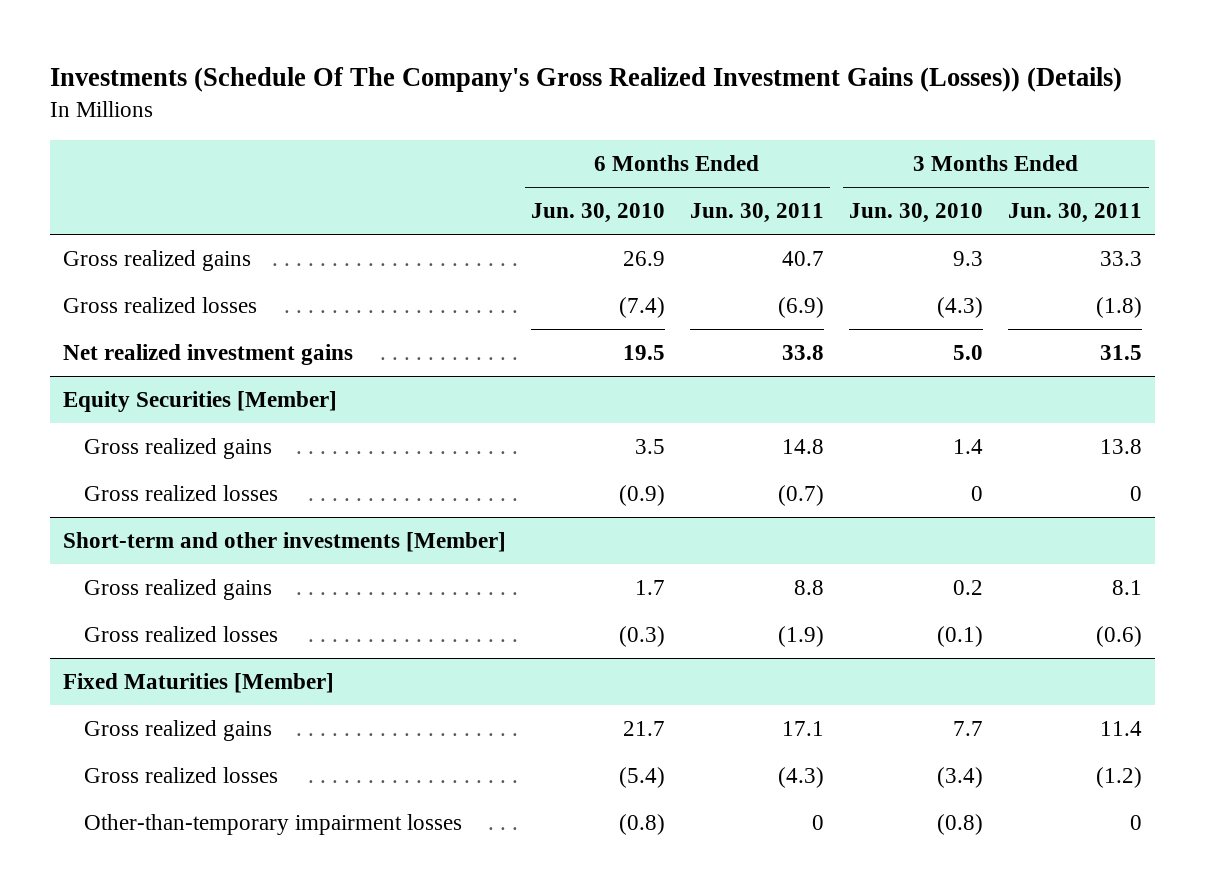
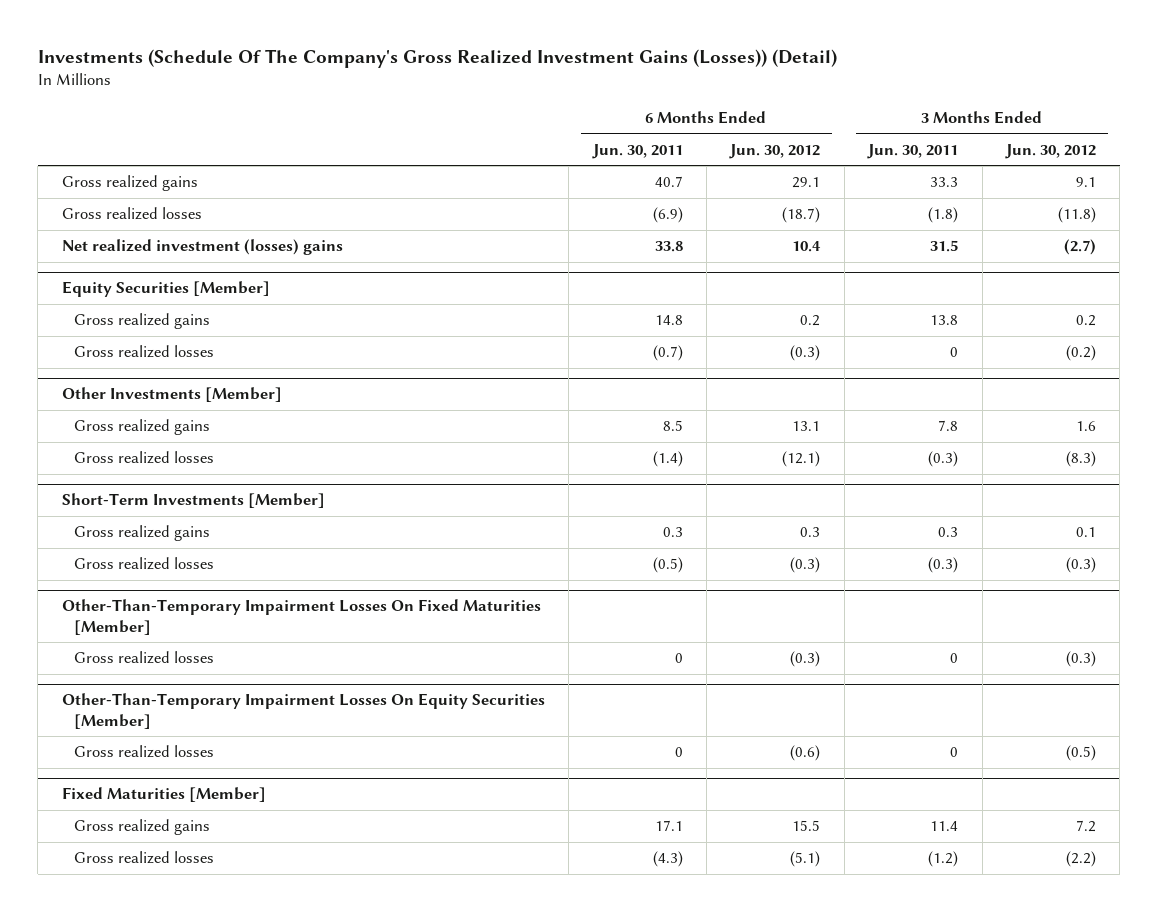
- Investments (Schedule Of The Company's Gross Realized Investment Gains (Losses)) (Details)
+ Investments (Schedule Of The Company's Gross Realized Investment Gains (Losses)) (Detail)
- | 6 Months Ended Jun. 30, 2010 | 6 Months Ended Jun. 30, 2011 | 3 Months Ended Jun. 30, 2010 | 3 Months Ended Jun. 30, 2011
+ | 6 Months Ended Jun. 30, 2011 | 6 Months Ended Jun. 30, 2012 | 3 Months Ended Jun. 30, 2011 | 3 Months Ended Jun. 30, 2012
- Net realized investment gains | 19.5 | 33.8 | 5.0 | 31.5
+ Net realized investment (losses) gains | 33.8 | 10.4 | 31.5 | (2.7)
- Short-term and other investments [Member]
- Gross realized gains | 1.7 | 8.8 | 0.2 | 8.1
- Gross realized losses | (0.3) | (1.9) | (0.1) | (0.6)
+ Other Investments [Member]
+ Gross realized gains | 8.5 | 13.1 | 7.8 | 1.6
+ Gross realized losses | (1.4) | (12.1) | (0.3) | (8.3)
+ Short-Term Investments [Member]
+ Gross realized gains | 0.3 | 0.3 | 0.3 | 0.1
+ Gross realized losses | (0.5) | (0.3) | (0.3) | (0.3)
+ Other-Than-Temporary Impairment Losses On Fixed Maturities [Member]
+ Gross realized losses | 0 | (0.3) | 0 | (0.3)
+ Other-Than-Temporary Impairment Losses On Equity Securities [Member]
+ Gross realized losses | 0 | (0.6) | 0 | (0.5)
@ Fixed Maturities [Member]
- Other-than-temporary impairment losses | (0.8) | 0 | (0.8) | 0

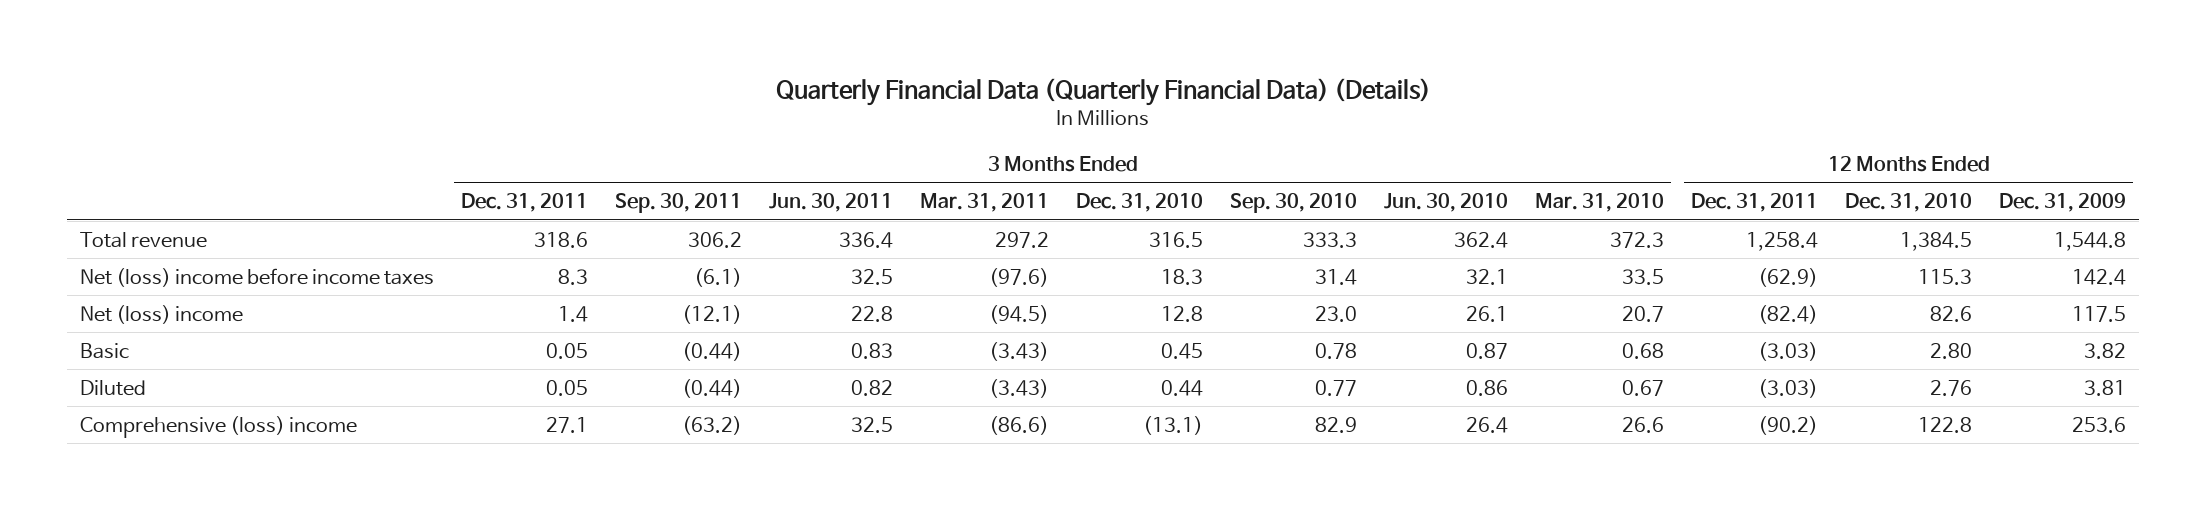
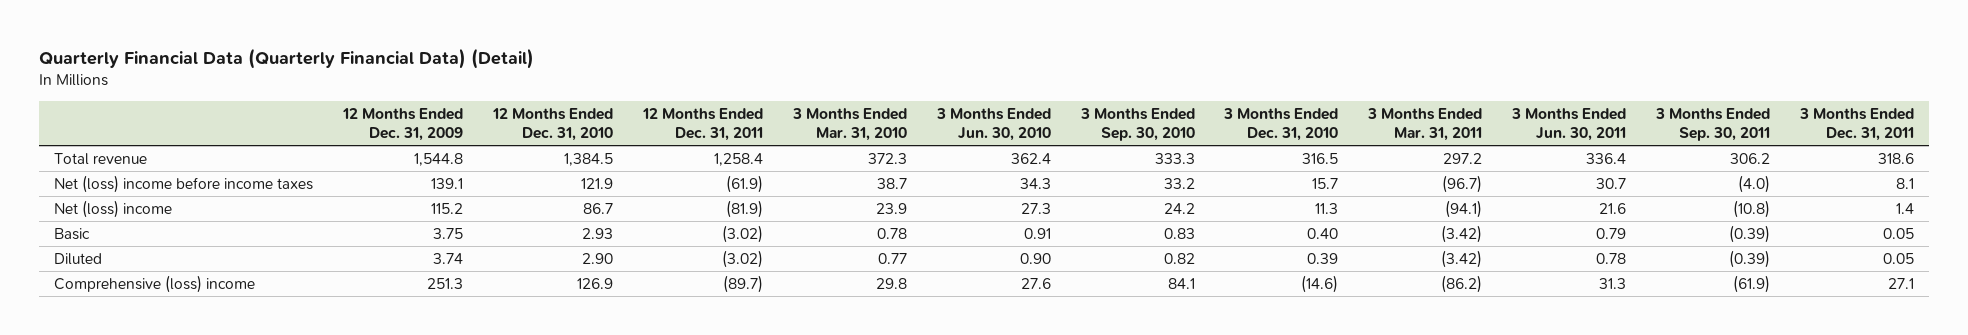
- Quarterly Financial Data (Quarterly Financial Data) (Details)
+ Quarterly Financial Data (Quarterly Financial Data) (Detail)
- | 3 Months Ended Dec. 31, 2011 | 3 Months Ended Sep. 30, 2011 | 3 Months Ended Jun. 30, 2011 | 3 Months Ended Mar. 31, 2011 | 3 Months Ended Dec. 31, 2010 | 3 Months Ended Sep. 30, 2010 | 3 Months Ended Jun. 30, 2010 | 3 Months Ended Mar. 31, 2010 | 12 Months Ended Dec. 31, 2011 | 12 Months Ended Dec. 31, 2010 | 12 Months Ended Dec. 31, 2009
+ | 12 Months Ended Dec. 31, 2009 | 12 Months Ended Dec. 31, 2010 | 12 Months Ended Dec. 31, 2011 | 3 Months Ended Mar. 31, 2010 | 3 Months Ended Jun. 30, 2010 | 3 Months Ended Sep. 30, 2010 | 3 Months Ended Dec. 31, 2010 | 3 Months Ended Mar. 31, 2011 | 3 Months Ended Jun. 30, 2011 | 3 Months Ended Sep. 30, 2011 | 3 Months Ended Dec. 31, 2011
- Net (loss) income before income taxes | 8.3 | (6.1) | 32.5 | (97.6) | 18.3 | 31.4 | 32.1 | 33.5 | (62.9) | 115.3 | 142.4
- Net (loss) income | 1.4 | (12.1) | 22.8 | (94.5) | 12.8 | 23.0 | 26.1 | 20.7 | (82.4) | 82.6 | 117.5
- Basic | 0.05 | (0.44) | 0.83 | (3.43) | 0.45 | 0.78 | 0.87 | 0.68 | (3.03) | 2.80 | 3.82
- Diluted | 0.05 | (0.44) | 0.82 | (3.43) | 0.44 | 0.77 | 0.86 | 0.67 | (3.03) | 2.76 | 3.81
- Comprehensive (loss) income | 27.1 | (63.2) | 32.5 | (86.6) | (13.1) | 82.9 | 26.4 | 26.6 | (90.2) | 122.8 | 253.6
+ Net (loss) income before income taxes | 139.1 | 121.9 | (61.9) | 38.7 | 34.3 | 33.2 | 15.7 | (96.7) | 30.7 | (4.0) | 8.1
+ Net (loss) income | 115.2 | 86.7 | (81.9) | 23.9 | 27.3 | 24.2 | 11.3 | (94.1) | 21.6 | (10.8) | 1.4
+ Basic | 3.75 | 2.93 | (3.02) | 0.78 | 0.91 | 0.83 | 0.40 | (3.42) | 0.79 | (0.39) | 0.05
+ Diluted | 3.74 | 2.90 | (3.02) | 0.77 | 0.90 | 0.82 | 0.39 | (3.42) | 0.78 | (0.39) | 0.05
+ Comprehensive (loss) income | 251.3 | 126.9 | (89.7) | 29.8 | 27.6 | 84.1 | (14.6) | (86.2) | 31.3 | (61.9) | 27.1

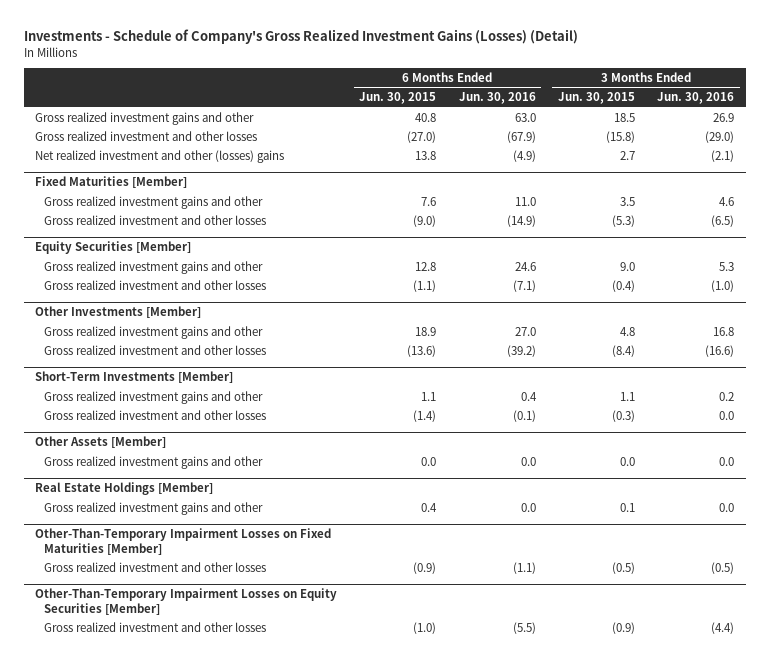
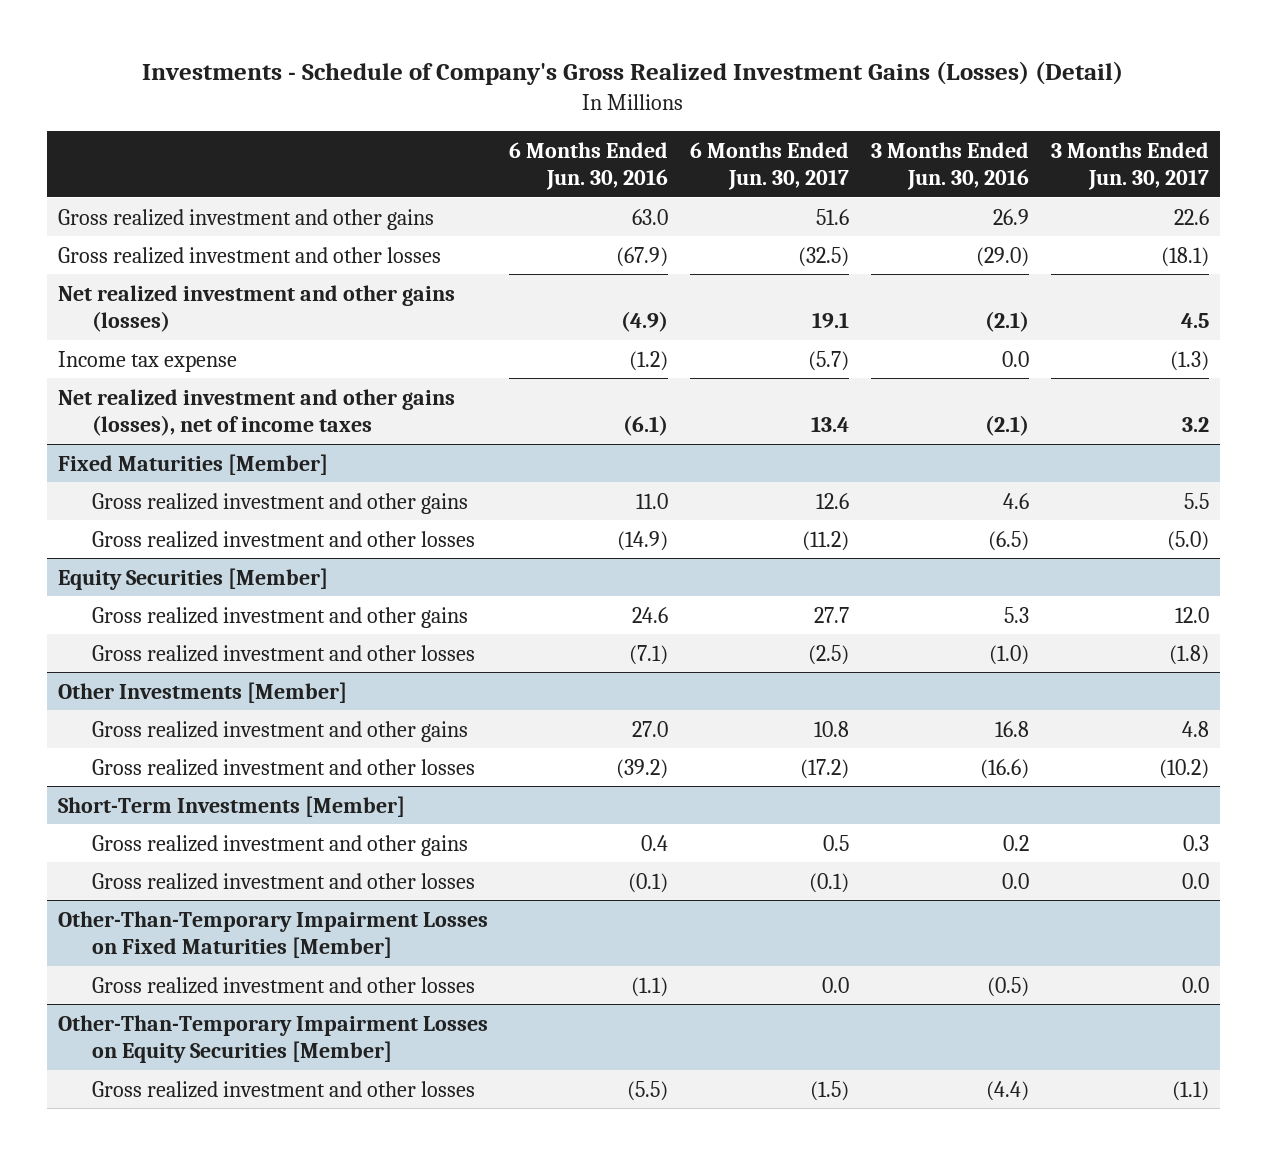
- | 6 Months Ended Jun. 30, 2015 | 6 Months Ended Jun. 30, 2016 | 3 Months Ended Jun. 30, 2015 | 3 Months Ended Jun. 30, 2016
+ | 6 Months Ended Jun. 30, 2016 | 6 Months Ended Jun. 30, 2017 | 3 Months Ended Jun. 30, 2016 | 3 Months Ended Jun. 30, 2017
- Gross realized investment gains and other | 40.8 | 63.0 | 18.5 | 26.9
+ Gross realized investment and other gains | 63.0 | 51.6 | 26.9 | 22.6
- Net realized investment and other (losses) gains | 13.8 | (4.9) | 2.7 | (2.1)
+ Net realized investment and other gains (losses) | (4.9) | 19.1 | (2.1) | 4.5
+ Income tax expense | (1.2) | (5.7) | 0.0 | (1.3)
+ Net realized investment and other gains (losses), net of income taxes | (6.1) | 13.4 | (2.1) | 3.2
@ Fixed Maturities [Member]
- Gross realized investment gains and other | 7.6 | 11.0 | 3.5 | 4.6
+ Gross realized investment and other gains | 11.0 | 12.6 | 4.6 | 5.5
@ Equity Securities [Member]
- Gross realized investment gains and other | 12.8 | 24.6 | 9.0 | 5.3
+ Gross realized investment and other gains | 24.6 | 27.7 | 5.3 | 12.0
@ Other Investments [Member]
- Gross realized investment gains and other | 18.9 | 27.0 | 4.8 | 16.8
+ Gross realized investment and other gains | 27.0 | 10.8 | 16.8 | 4.8
@ Short-Term Investments [Member]
- Gross realized investment gains and other | 1.1 | 0.4 | 1.1 | 0.2
+ Gross realized investment and other gains | 0.4 | 0.5 | 0.2 | 0.3
- Other Assets [Member]
- Gross realized investment gains and other | 0.0 | 0.0 | 0.0 | 0.0
- Real Estate Holdings [Member]
- Gross realized investment gains and other | 0.4 | 0.0 | 0.1 | 0.0

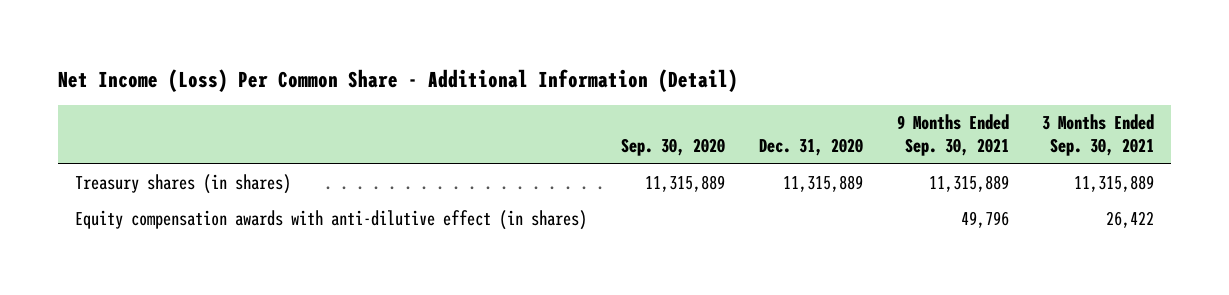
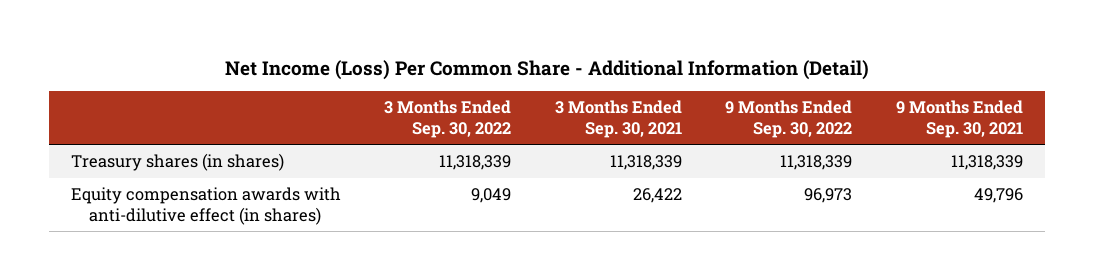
- | Sep. 30, 2020 | Dec. 31, 2020 | 9 Months Ended Sep. 30, 2021 | 3 Months Ended Sep. 30, 2021
+ | 3 Months Ended Sep. 30, 2022 | 3 Months Ended Sep. 30, 2021 | 9 Months Ended Sep. 30, 2022 | 9 Months Ended Sep. 30, 2021
- Treasury shares (in shares) | 11,315,889 | 11,315,889 | 11,315,889 | 11,315,889
+ Treasury shares (in shares) | 11,318,339 | 11,318,339 | 11,318,339 | 11,318,339

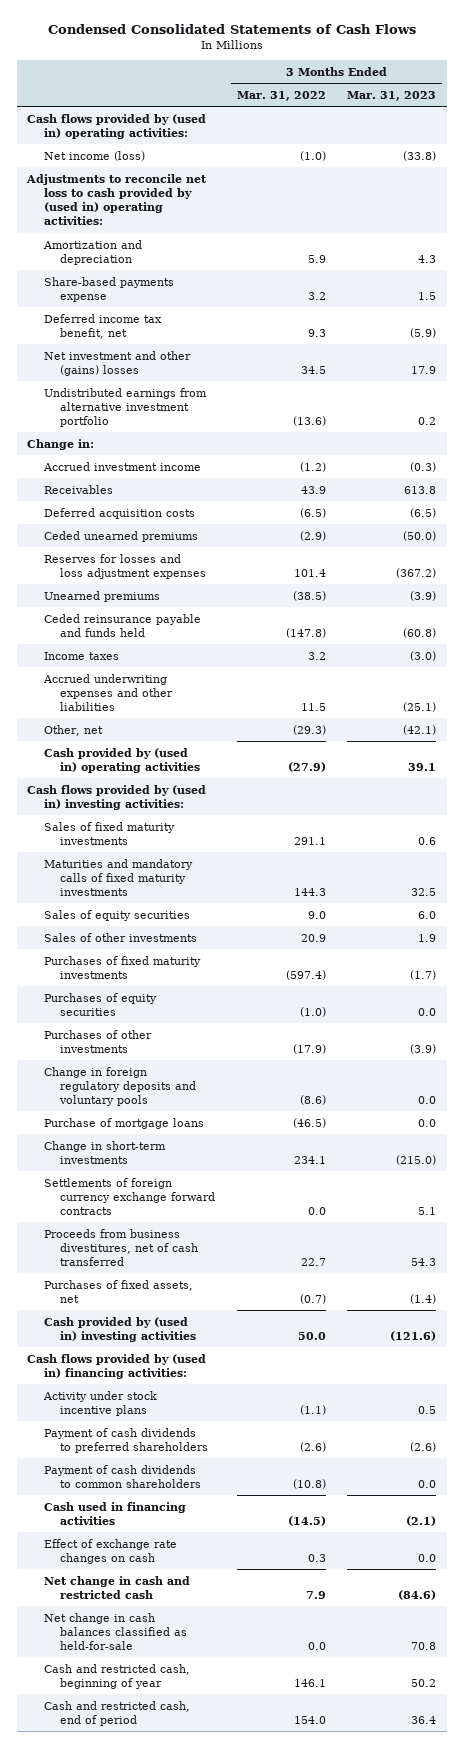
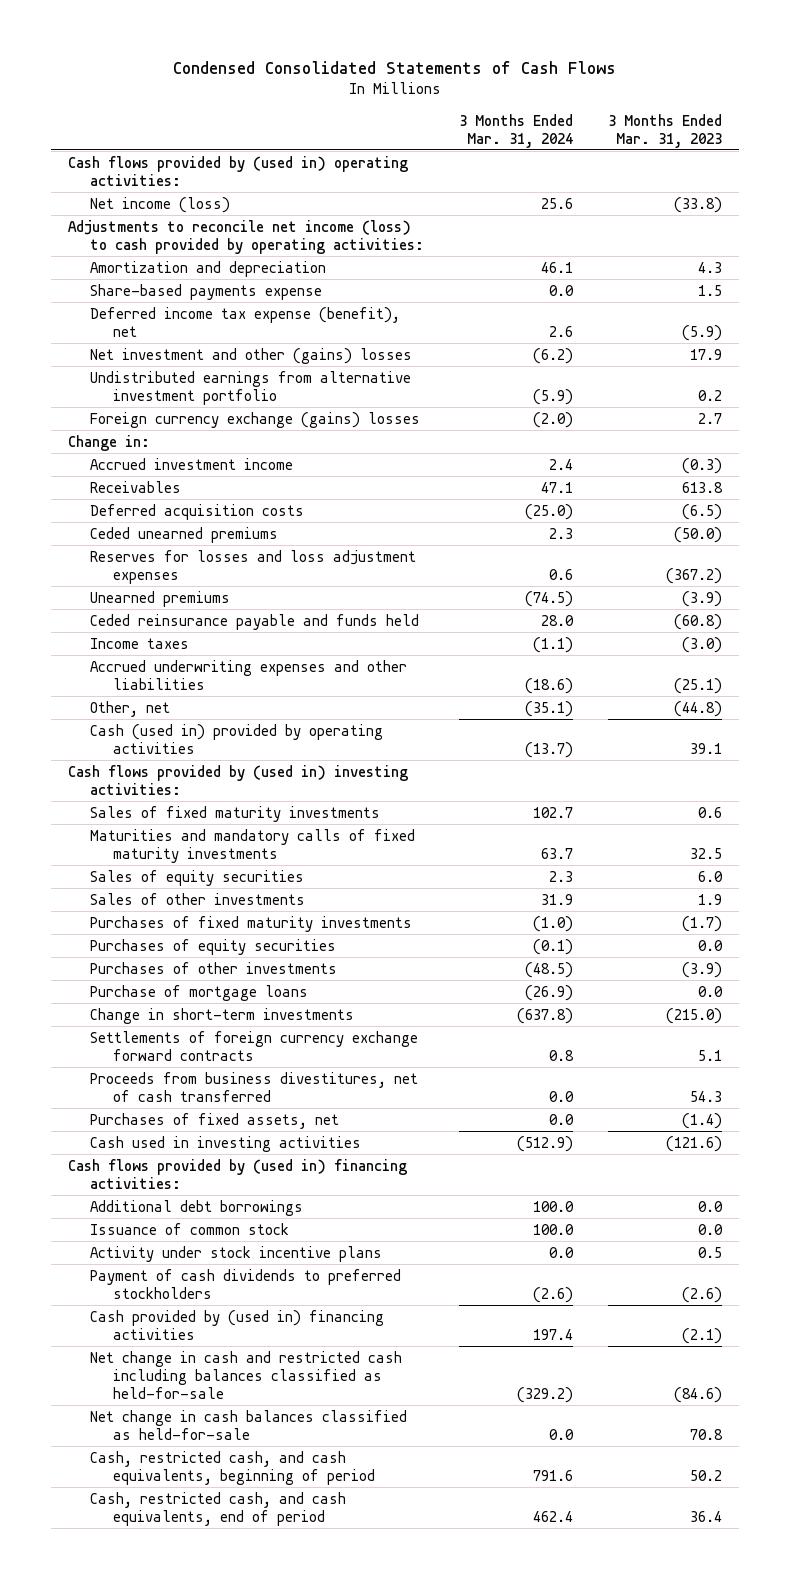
- | 3 Months Ended Mar. 31, 2022 | 3 Months Ended Mar. 31, 2023
+ | 3 Months Ended Mar. 31, 2024 | 3 Months Ended Mar. 31, 2023
- Adjustments to reconcile net loss to cash provided by (used in) operating activities:
+ Adjustments to reconcile net income (loss) to cash provided by operating activities:
- Deferred income tax benefit, net | 9.3 | (5.9)
+ Deferred income tax expense (benefit), net | 2.6 | (5.9)
+ Foreign currency exchange (gains) losses | (2.0) | 2.7
- Other, net | (29.3) | (42.1)
- Cash provided by (used in) operating activities | (27.9) | 39.1
+ Other, net | (35.1) | (44.8)
+ Cash (used in) provided by operating activities | (13.7) | 39.1
- Change in foreign regulatory deposits and voluntary pools | (8.6) | 0.0
- Cash provided by (used in) investing activities | 50.0 | (121.6)
+ Cash used in investing activities | (512.9) | (121.6)
+ Additional debt borrowings | 100.0 | 0.0
+ Issuance of common stock | 100.0 | 0.0
- Payment of cash dividends to preferred shareholders | (2.6) | (2.6)
- Payment of cash dividends to common shareholders | (10.8) | 0.0
- Cash used in financing activities | (14.5) | (2.1)
- Effect of exchange rate changes on cash | 0.3 | 0.0
- Net change in cash and restricted cash | 7.9 | (84.6)
+ Payment of cash dividends to preferred stockholders | (2.6) | (2.6)
+ Cash provided by (used in) financing activities | 197.4 | (2.1)
+ Net change in cash and restricted cash including balances classified as held-for-sale | (329.2) | (84.6)
- Cash and restricted cash, beginning of year | 146.1 | 50.2
- Cash and restricted cash, end of period | 154.0 | 36.4
+ Cash, restricted cash, and cash equivalents, beginning of period | 791.6 | 50.2
+ Cash, restricted cash, and cash equivalents, end of period | 462.4 | 36.4

